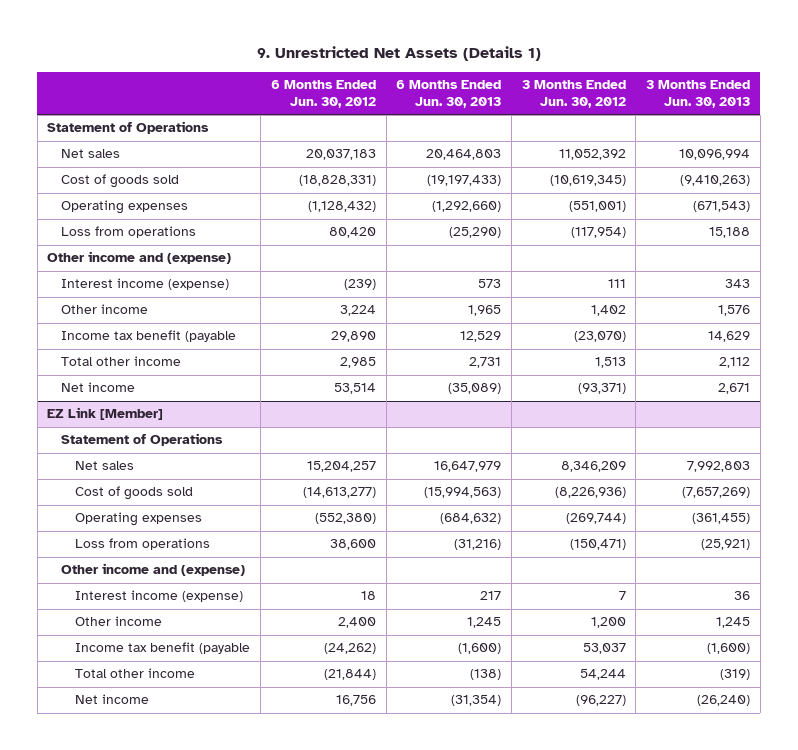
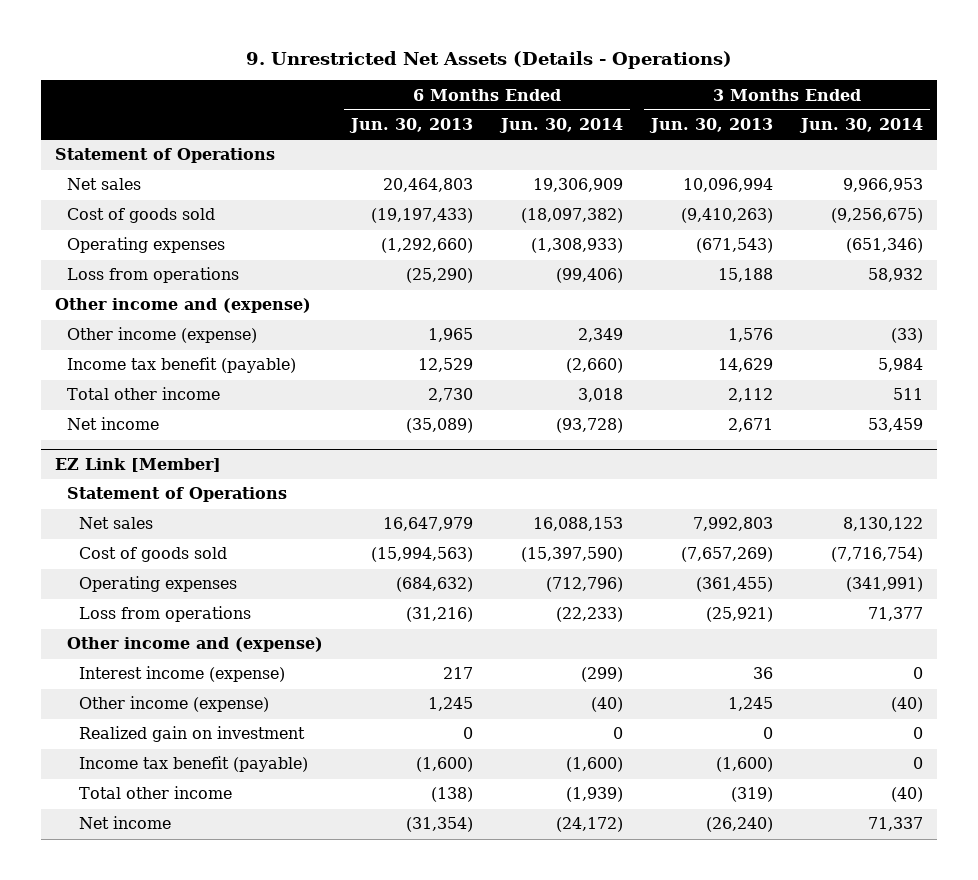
- 9. Unrestricted Net Assets (Details 1)
+ 9. Unrestricted Net Assets (Details - Operations)
- | 6 Months Ended Jun. 30, 2012 | 6 Months Ended Jun. 30, 2013 | 3 Months Ended Jun. 30, 2012 | 3 Months Ended Jun. 30, 2013
+ | 6 Months Ended Jun. 30, 2013 | 6 Months Ended Jun. 30, 2014 | 3 Months Ended Jun. 30, 2013 | 3 Months Ended Jun. 30, 2014
- Interest income (expense) | (239) | 573 | 111 | 343
- Other income | 3,224 | 1,965 | 1,402 | 1,576
- Income tax benefit (payable | 29,890 | 12,529 | (23,070) | 14,629
- Total other income | 2,985 | 2,731 | 1,513 | 2,112
+ Other income (expense) | 1,965 | 2,349 | 1,576 | (33)
+ Income tax benefit (payable) | 12,529 | (2,660) | 14,629 | 5,984
+ Total other income | 2,730 | 3,018 | 2,112 | 511
@ EZ Link [Member]
- Other income | 2,400 | 1,245 | 1,200 | 1,245
- Income tax benefit (payable | (24,262) | (1,600) | 53,037 | (1,600)
+ Other income (expense) | 1,245 | (40) | 1,245 | (40)
+ Realized gain on investment | 0 | 0 | 0 | 0
+ Income tax benefit (payable) | (1,600) | (1,600) | (1,600) | 0

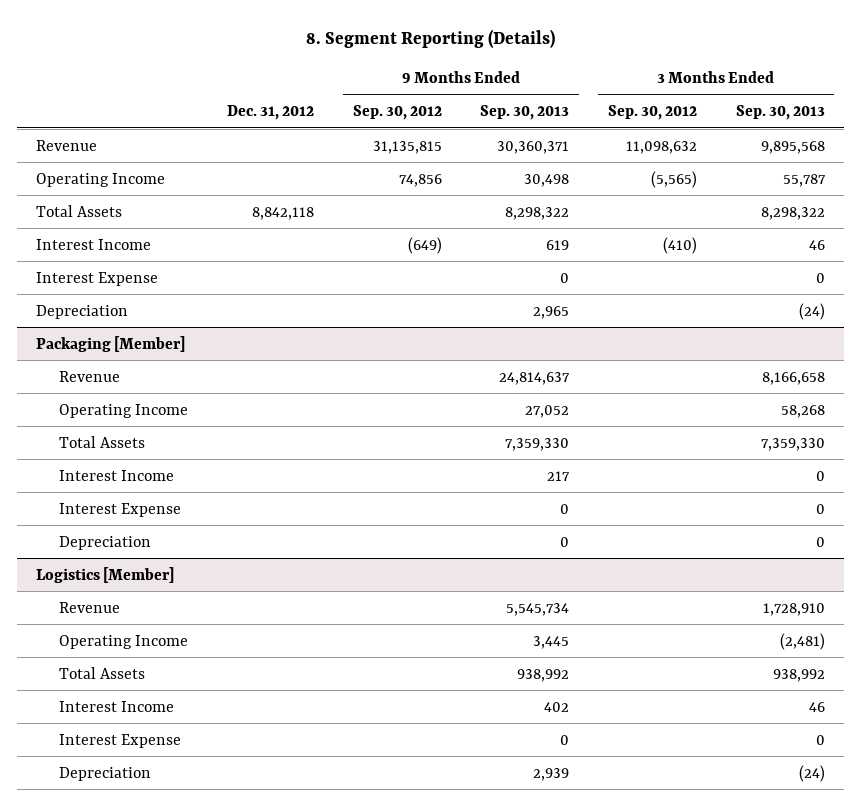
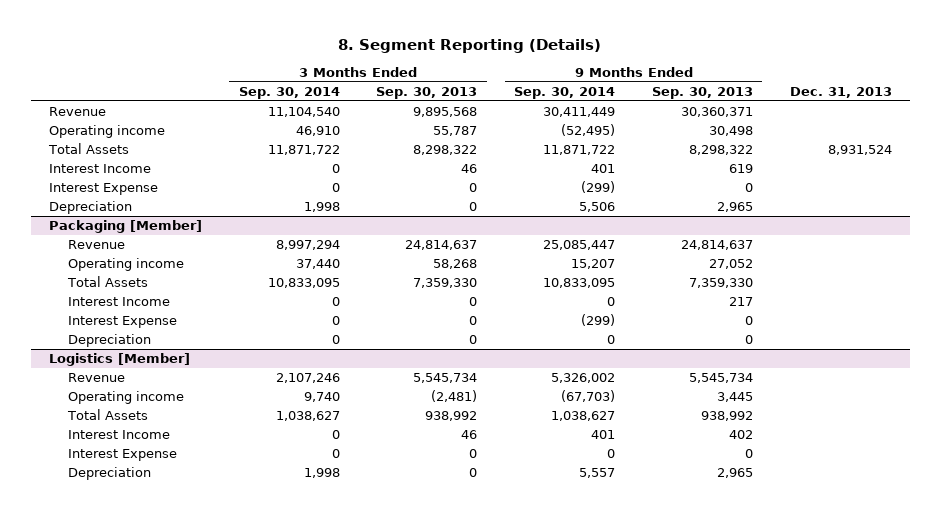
- | Dec. 31, 2012 | 9 Months Ended Sep. 30, 2012 | 9 Months Ended Sep. 30, 2013 | 3 Months Ended Sep. 30, 2012 | 3 Months Ended Sep. 30, 2013
+ | 3 Months Ended Sep. 30, 2014 | 3 Months Ended Sep. 30, 2013 | 9 Months Ended Sep. 30, 2014 | 9 Months Ended Sep. 30, 2013 | Dec. 31, 2013
- Operating Income | | 74,856 | 30,498 | (5,565) | 55,787
+ Operating income | 46,910 | 55,787 | (52,495) | 30,498 |
- Depreciation | | | 2,965 | | (24)
+ Depreciation | 1,998 | 0 | 5,506 | 2,965 |
@ Packaging [Member]
- Revenue | | | 24,814,637 | | 8,166,658
- Operating Income | | | 27,052 | | 58,268
+ Revenue | 8,997,294 | 24,814,637 | 25,085,447 | 24,814,637 |
+ Operating income | 37,440 | 58,268 | 15,207 | 27,052 |
@ Logistics [Member]
- Revenue | | | 5,545,734 | | 1,728,910
- Operating Income | | | 3,445 | | (2,481)
+ Revenue | 2,107,246 | 5,545,734 | 5,326,002 | 5,545,734 |
+ Operating income | 9,740 | (2,481) | (67,703) | 3,445 |
- Depreciation | | | 2,939 | | (24)
+ Depreciation | 1,998 | 0 | 5,557 | 2,965 |

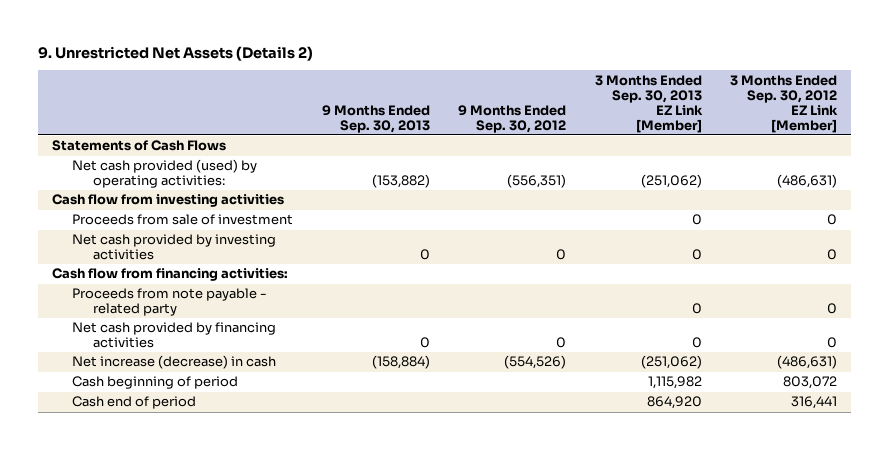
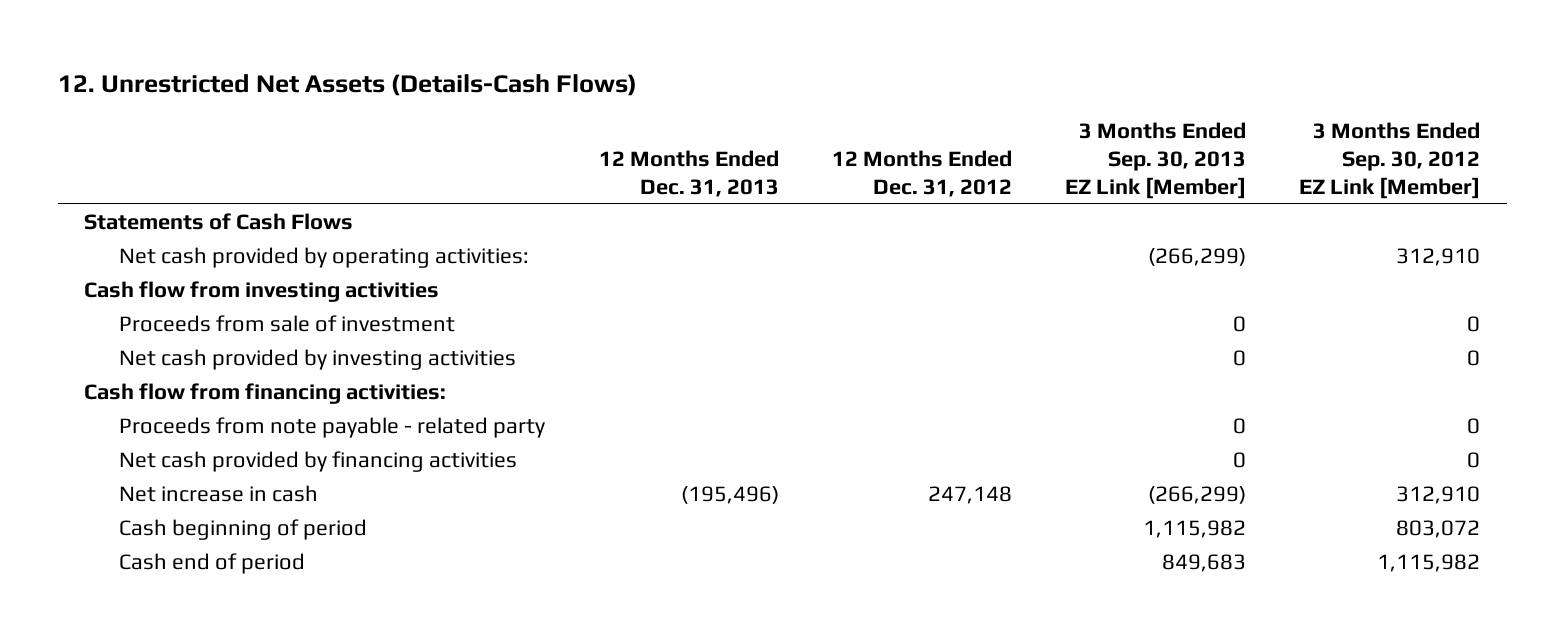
- 9. Unrestricted Net Assets (Details 2)
+ 12. Unrestricted Net Assets (Details-Cash Flows)
- | 9 Months Ended Sep. 30, 2013 | 9 Months Ended Sep. 30, 2012 | 3 Months Ended Sep. 30, 2013 EZ Link [Member] | 3 Months Ended Sep. 30, 2012 EZ Link [Member]
+ | 12 Months Ended Dec. 31, 2013 | 12 Months Ended Dec. 31, 2012 | 3 Months Ended Sep. 30, 2013 EZ Link [Member] | 3 Months Ended Sep. 30, 2012 EZ Link [Member]
- Net cash provided (used) by operating activities: | (153,882) | (556,351) | (251,062) | (486,631)
+ Net cash provided by operating activities: | | | (266,299) | 312,910
- Net increase (decrease) in cash | (158,884) | (554,526) | (251,062) | (486,631)
+ Net increase in cash | (195,496) | 247,148 | (266,299) | 312,910
- Cash end of period | | | 864,920 | 316,441
+ Cash end of period | | | 849,683 | 1,115,982

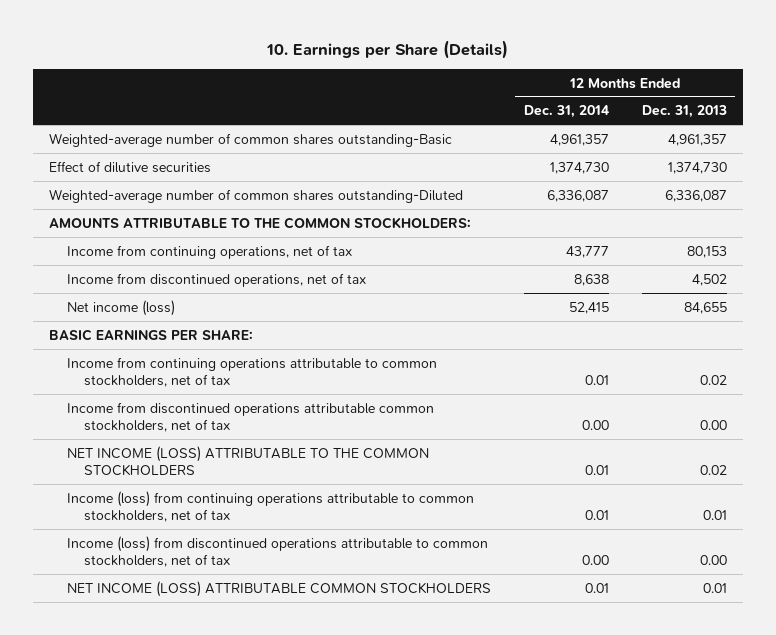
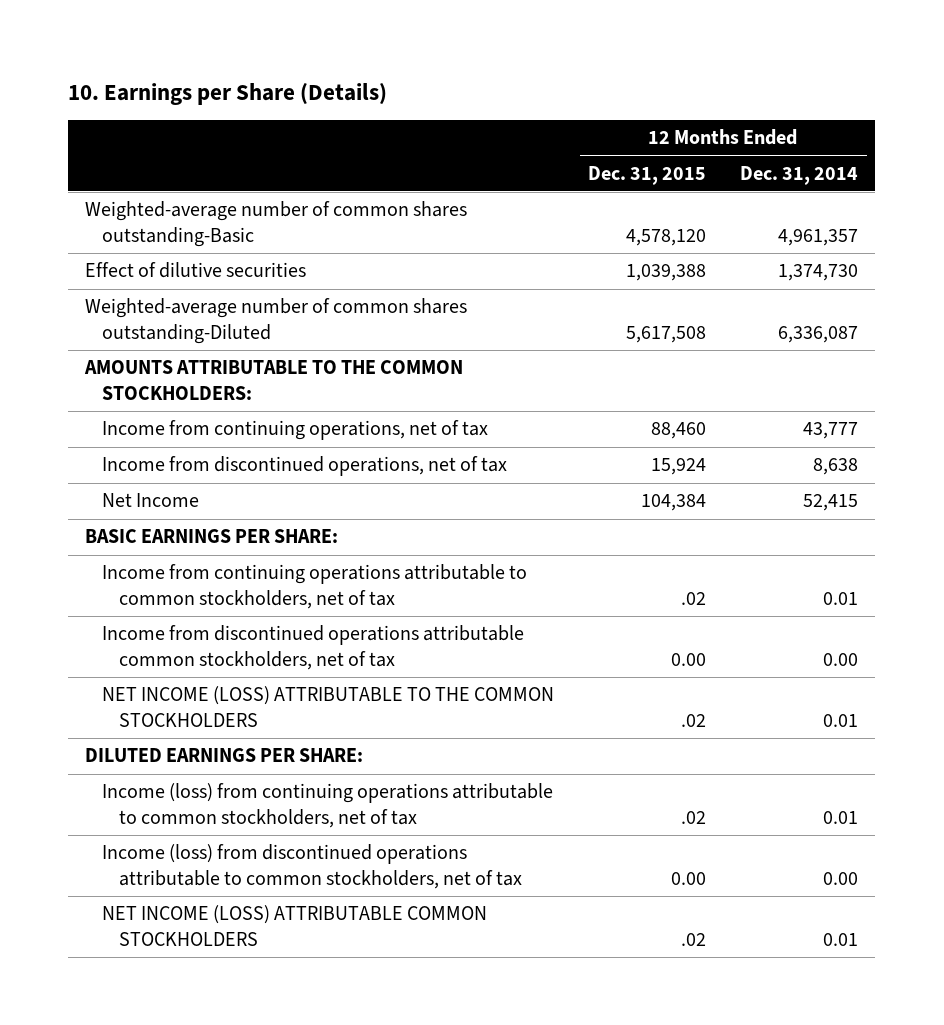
- | 12 Months Ended Dec. 31, 2014 | 12 Months Ended Dec. 31, 2013
+ | 12 Months Ended Dec. 31, 2015 | 12 Months Ended Dec. 31, 2014
- Net income (loss) | 52,415 | 84,655
+ Net Income | 104,384 | 52,415
+ DILUTED EARNINGS PER SHARE:

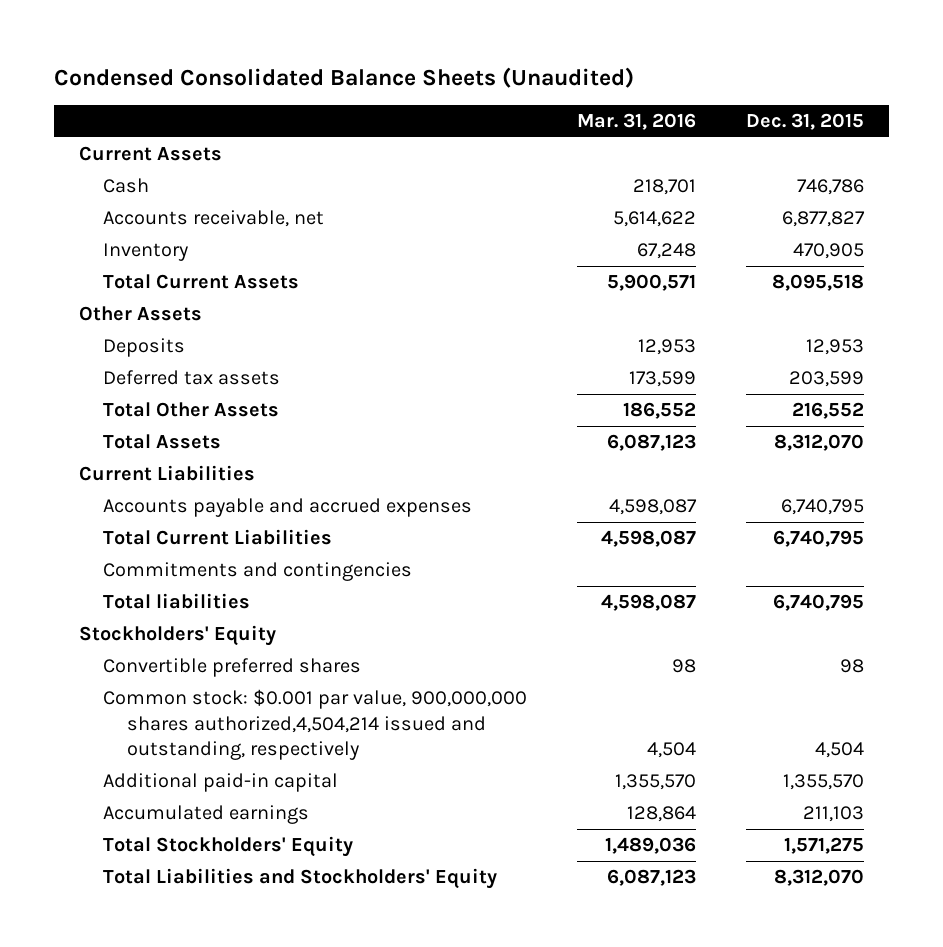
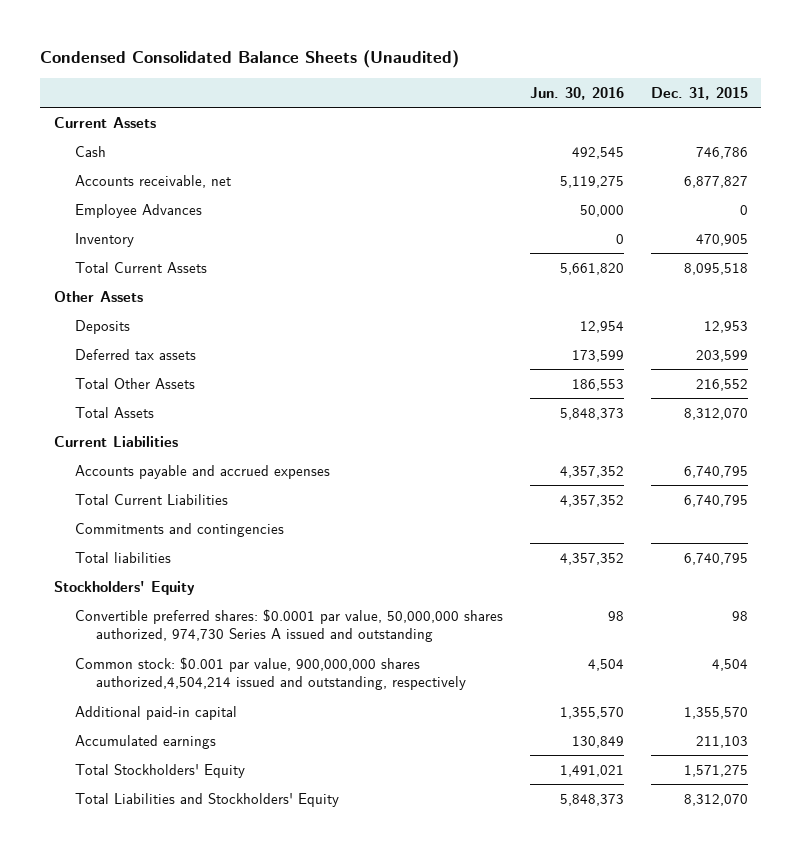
- | Mar. 31, 2016 | Dec. 31, 2015
+ | Jun. 30, 2016 | Dec. 31, 2015
+ Employee Advances | 50,000 | 0
- Convertible preferred shares | 98 | 98
+ Convertible preferred shares: $0.0001 par value, 50,000,000 shares authorized, 974,730 Series A issued and outstanding | 98 | 98

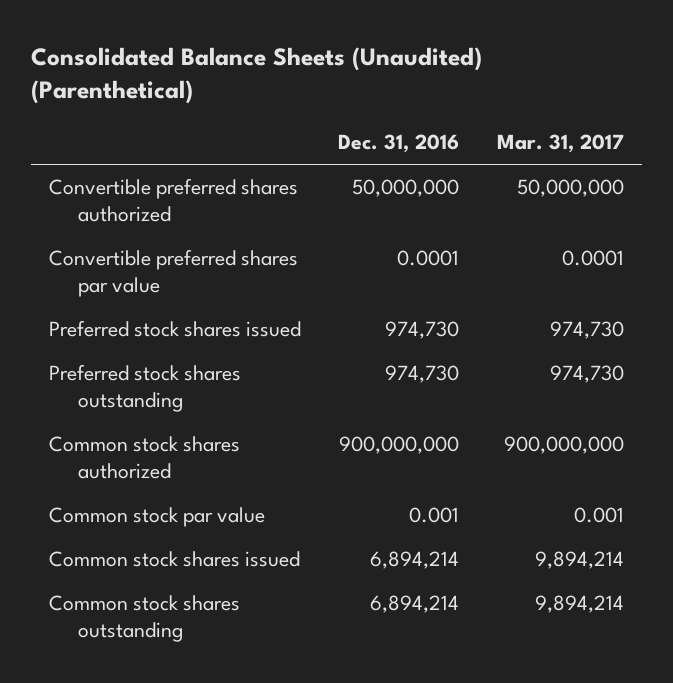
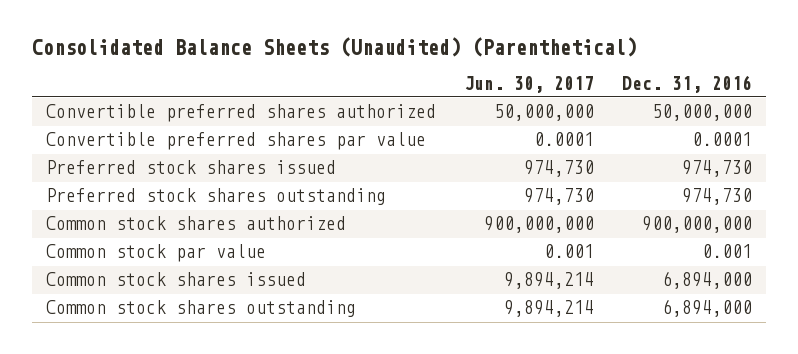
- | Dec. 31, 2016 | Mar. 31, 2017
+ | Jun. 30, 2017 | Dec. 31, 2016
- Common stock shares issued | 6,894,214 | 9,894,214
- Common stock shares outstanding | 6,894,214 | 9,894,214
+ Common stock shares issued | 9,894,214 | 6,894,000
+ Common stock shares outstanding | 9,894,214 | 6,894,000

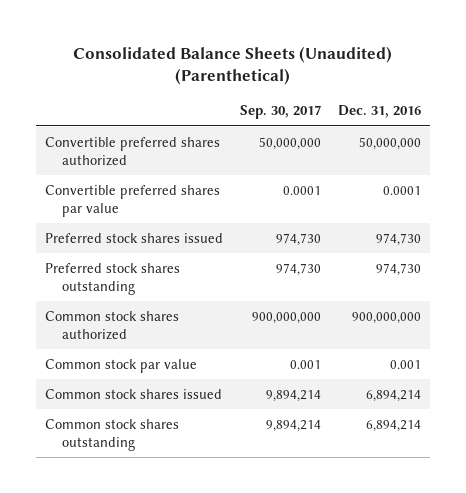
- | Jun. 30, 2017 | Dec. 31, 2016
+ | Sep. 30, 2017 | Dec. 31, 2016
- Common stock shares issued | 9,894,214 | 6,894,000
- Common stock shares outstanding | 9,894,214 | 6,894,000
+ Common stock shares issued | 9,894,214 | 6,894,214
+ Common stock shares outstanding | 9,894,214 | 6,894,214

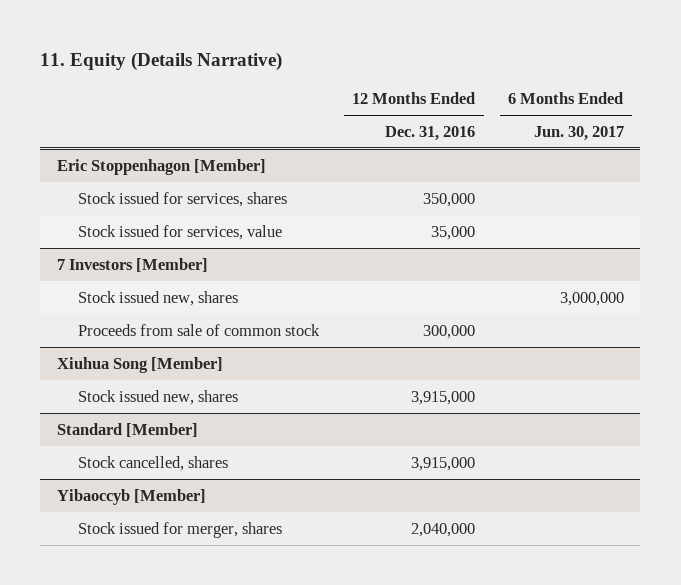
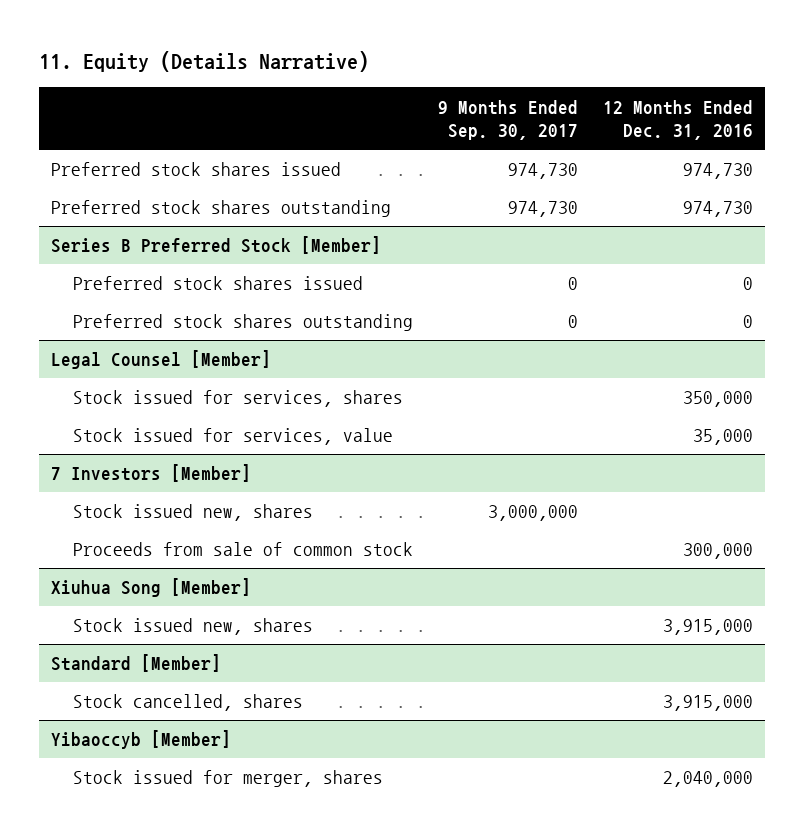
- | 12 Months Ended Dec. 31, 2016 | 6 Months Ended Jun. 30, 2017
+ | 9 Months Ended Sep. 30, 2017 | 12 Months Ended Dec. 31, 2016
- Eric Stoppenhagon [Member]
+ Preferred stock shares issued | 974,730 | 974,730
+ Preferred stock shares outstanding | 974,730 | 974,730
+ Series B Preferred Stock [Member]
+ Preferred stock shares issued | 0 | 0
+ Preferred stock shares outstanding | 0 | 0
+ Legal Counsel [Member]

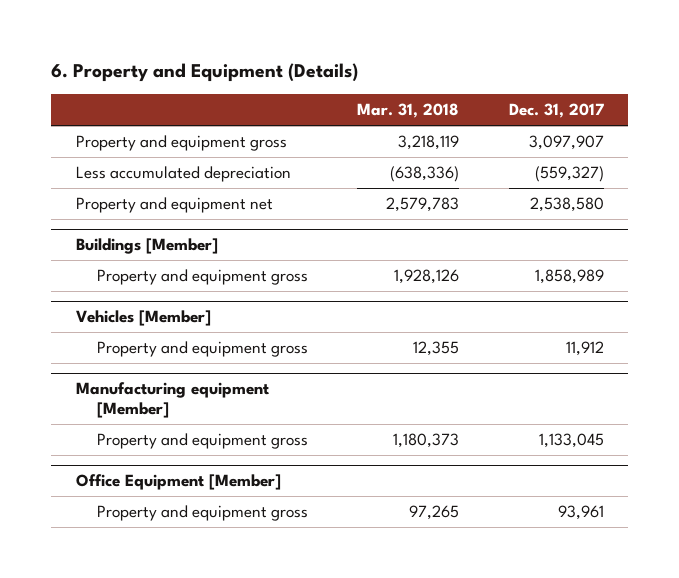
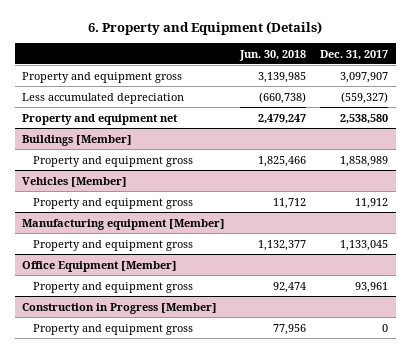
- | Mar. 31, 2018 | Dec. 31, 2017
+ | Jun. 30, 2018 | Dec. 31, 2017
+ Construction in Progress [Member]
+ Property and equipment gross | 77,956 | 0

